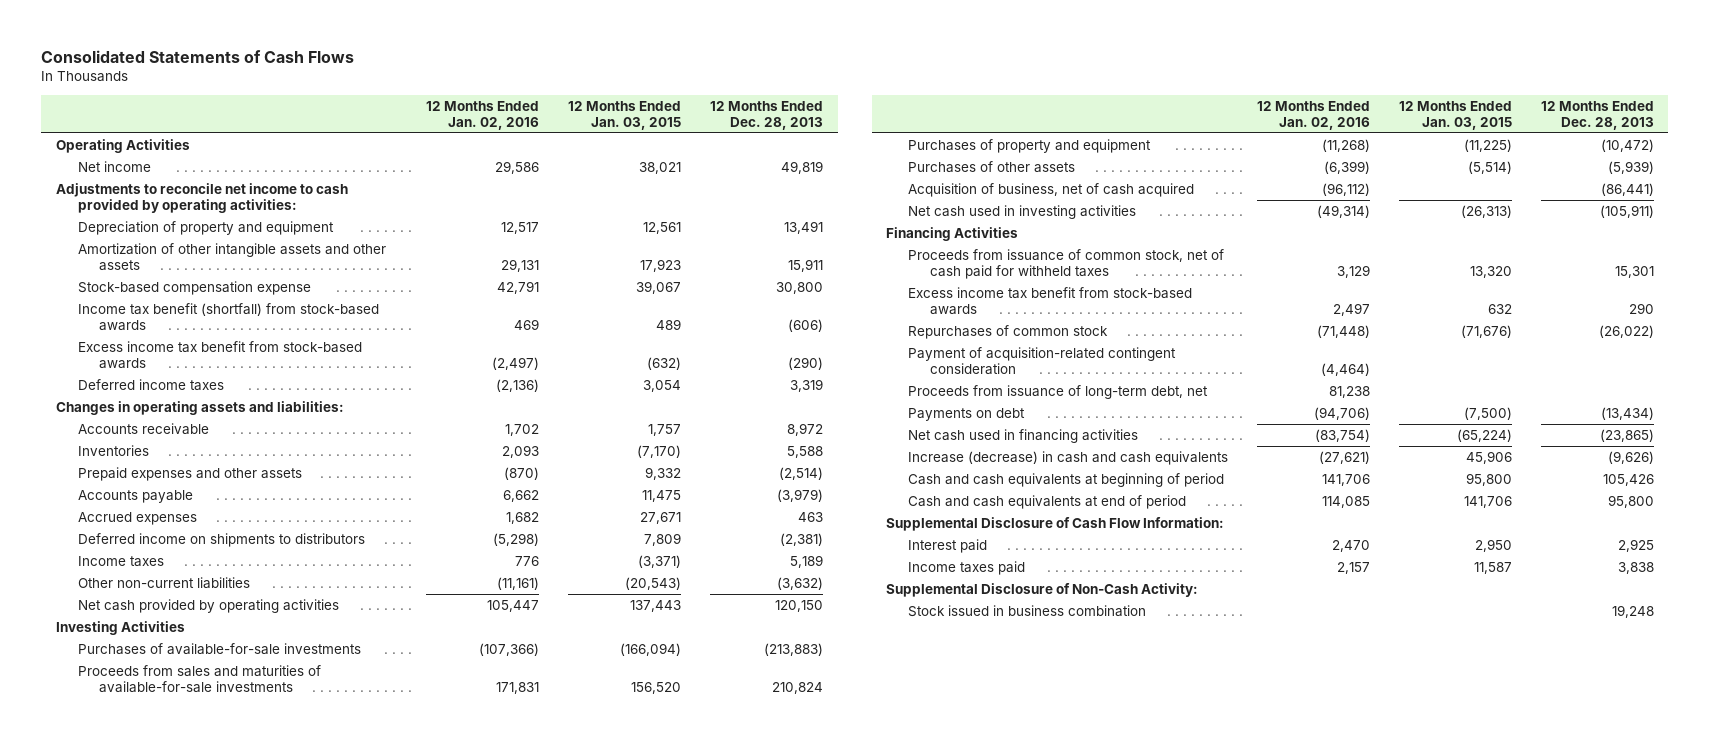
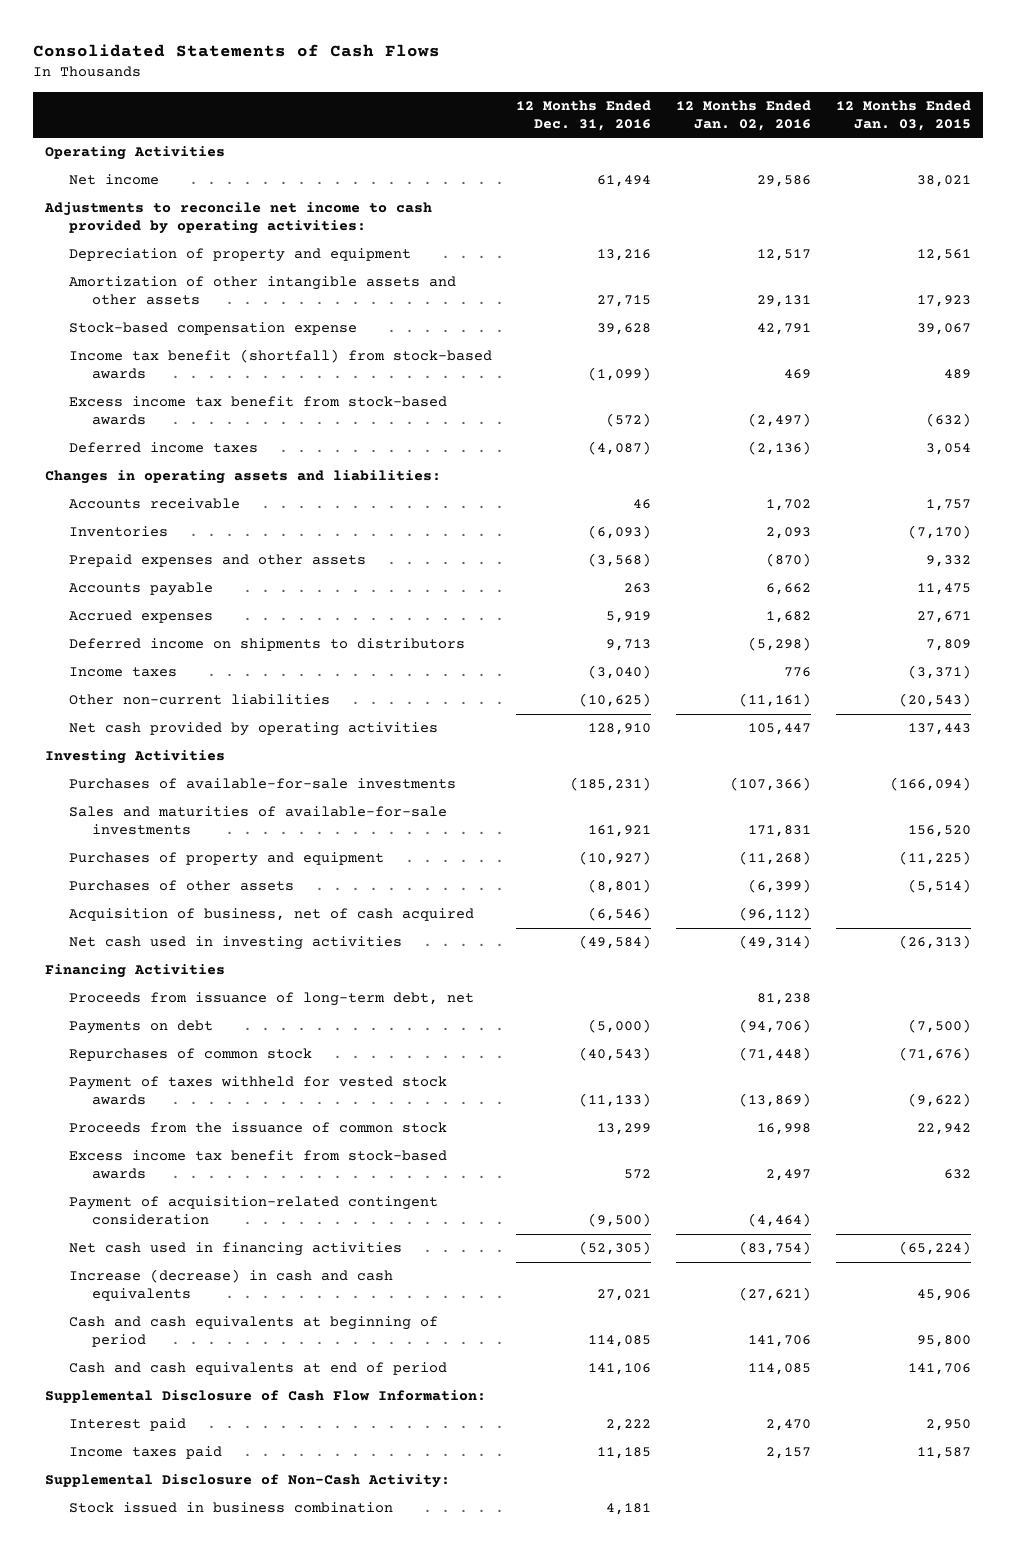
- | 12 Months Ended Jan. 02, 2016 | 12 Months Ended Jan. 03, 2015 | 12 Months Ended Dec. 28, 2013
+ | 12 Months Ended Dec. 31, 2016 | 12 Months Ended Jan. 02, 2016 | 12 Months Ended Jan. 03, 2015
- Proceeds from sales and maturities of available-for-sale investments | 171,831 | 156,520 | 210,824
+ Sales and maturities of available-for-sale investments | 161,921 | 171,831 | 156,520
- Proceeds from issuance of common stock, net of cash paid for withheld taxes | 3,129 | 13,320 | 15,301
moved down: Repurchases of common stock | (40,543) | (71,448) | (71,676)
+ Payment of taxes withheld for vested stock awards | (11,133) | (13,869) | (9,622)
+ Proceeds from the issuance of common stock | 13,299 | 16,998 | 22,942
moved down: Excess income tax benefit from stock-based awards | 572 | 2,497 | 632
moved down: Payment of acquisition-related contingent consideration | (9,500) | (4,464) |

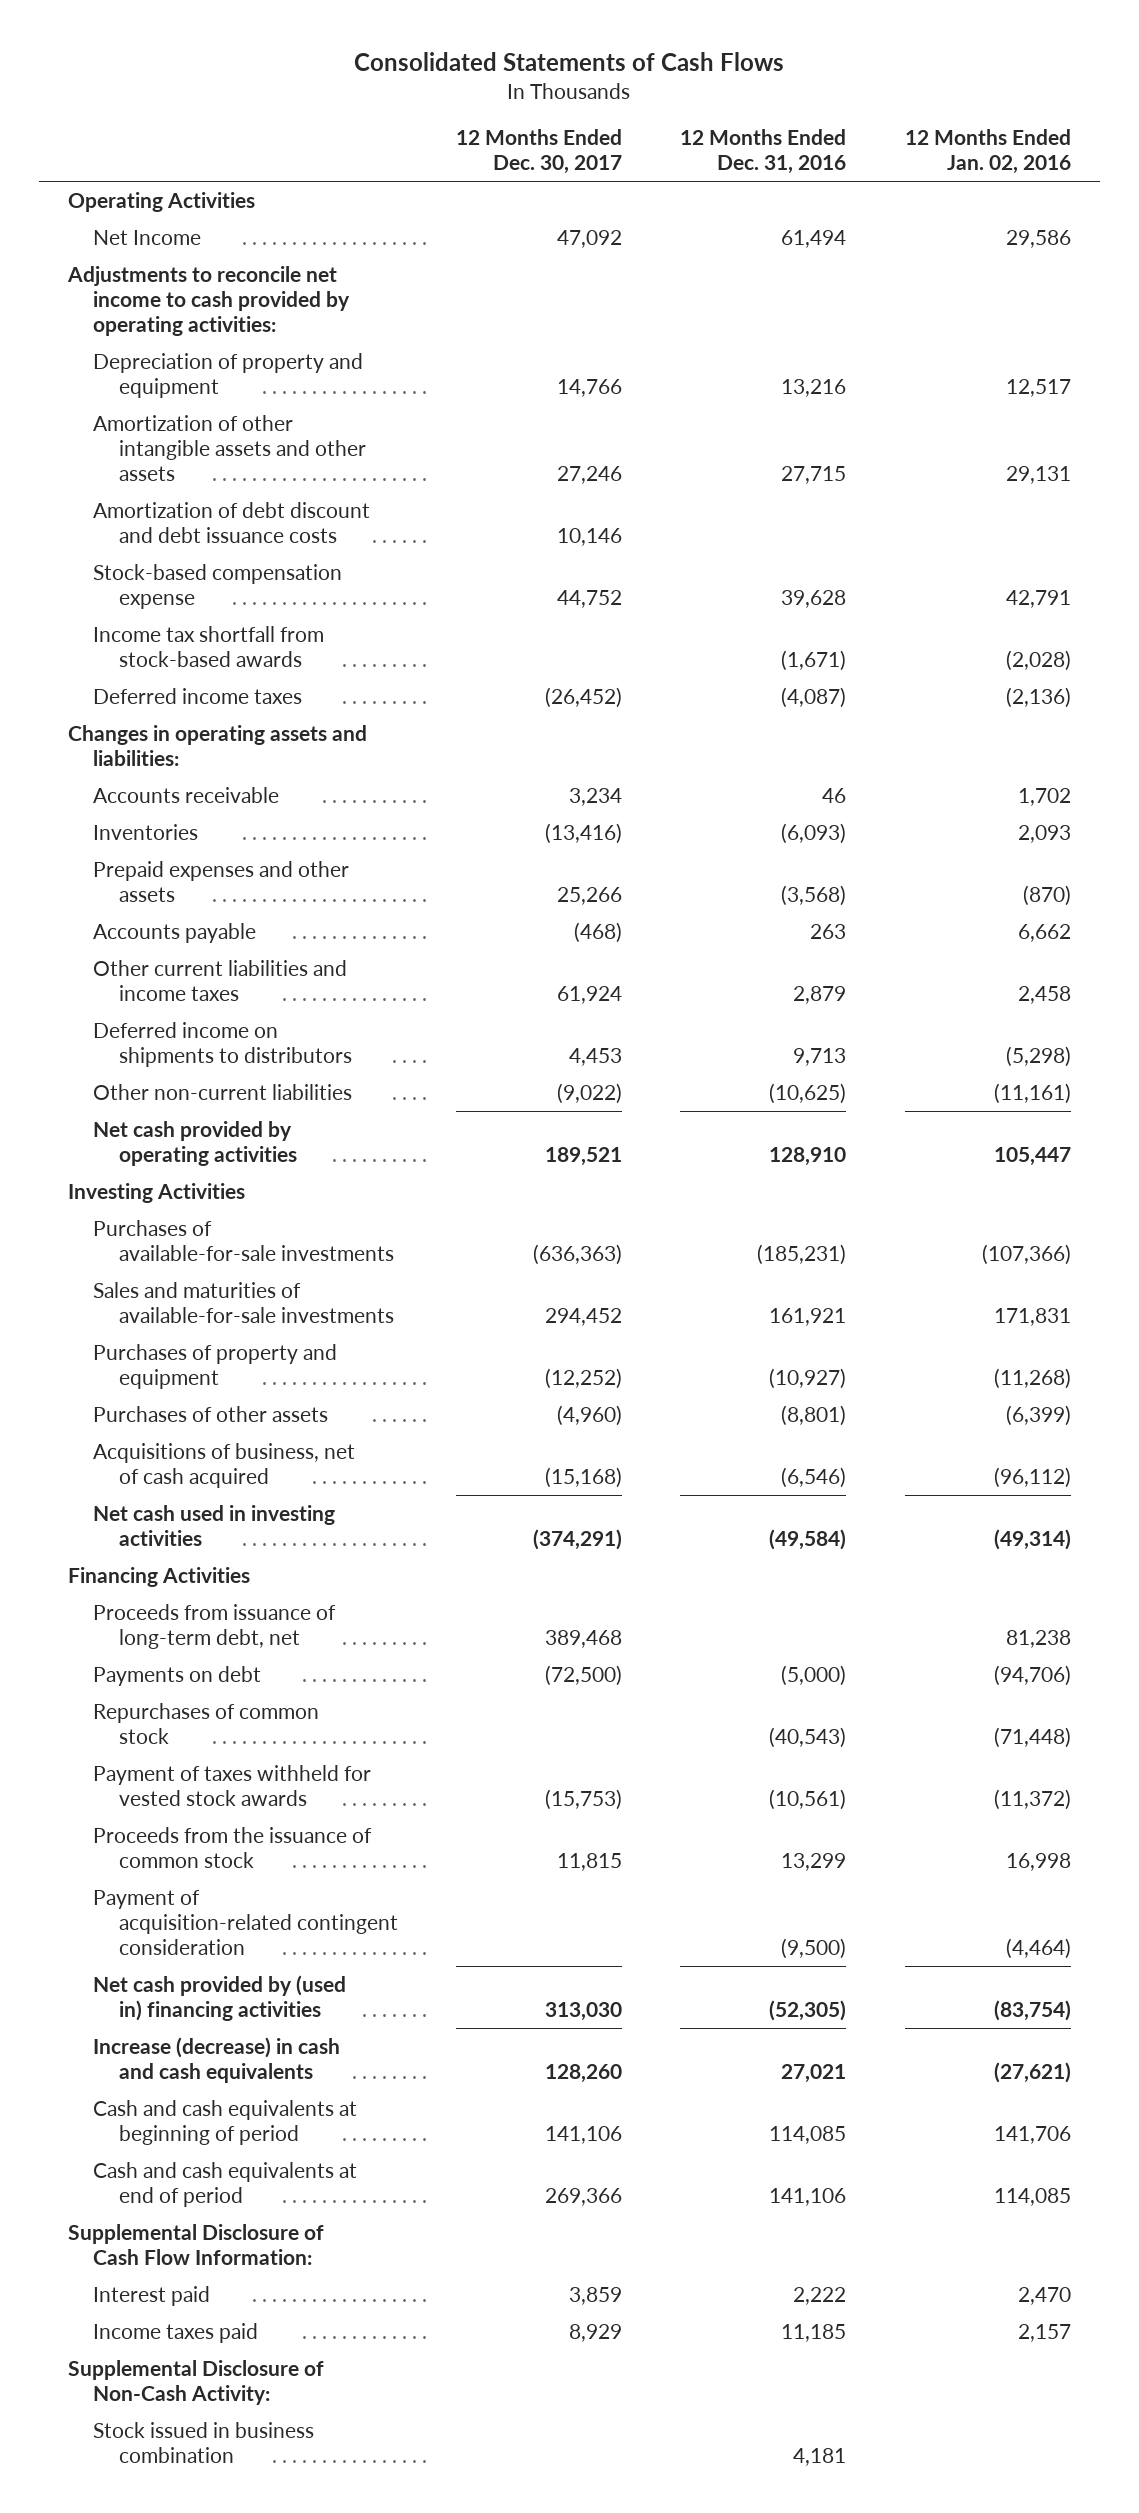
- | 12 Months Ended Dec. 31, 2016 | 12 Months Ended Jan. 02, 2016 | 12 Months Ended Jan. 03, 2015
+ | 12 Months Ended Dec. 30, 2017 | 12 Months Ended Dec. 31, 2016 | 12 Months Ended Jan. 02, 2016
- Net income | 61,494 | 29,586 | 38,021
+ Net Income | 47,092 | 61,494 | 29,586
+ Amortization of debt discount and debt issuance costs | 10,146 | |
- Income tax benefit (shortfall) from stock-based awards | (1,099) | 469 | 489
- Excess income tax benefit from stock-based awards | (572) | (2,497) | (632)
+ Income tax shortfall from stock-based awards | | (1,671) | (2,028)
- Accrued expenses | 5,919 | 1,682 | 27,671
+ Other current liabilities and income taxes | 61,924 | 2,879 | 2,458
- Income taxes | (3,040) | 776 | (3,371)
- Acquisition of business, net of cash acquired | (6,546) | (96,112) |
+ Acquisitions of business, net of cash acquired | (15,168) | (6,546) | (96,112)
- Payment of taxes withheld for vested stock awards | (11,133) | (13,869) | (9,622)
+ Payment of taxes withheld for vested stock awards | (15,753) | (10,561) | (11,372)
- Excess income tax benefit from stock-based awards | 572 | 2,497 | 632
- Net cash used in financing activities | (52,305) | (83,754) | (65,224)
+ Net cash provided by (used in) financing activities | 313,030 | (52,305) | (83,754)

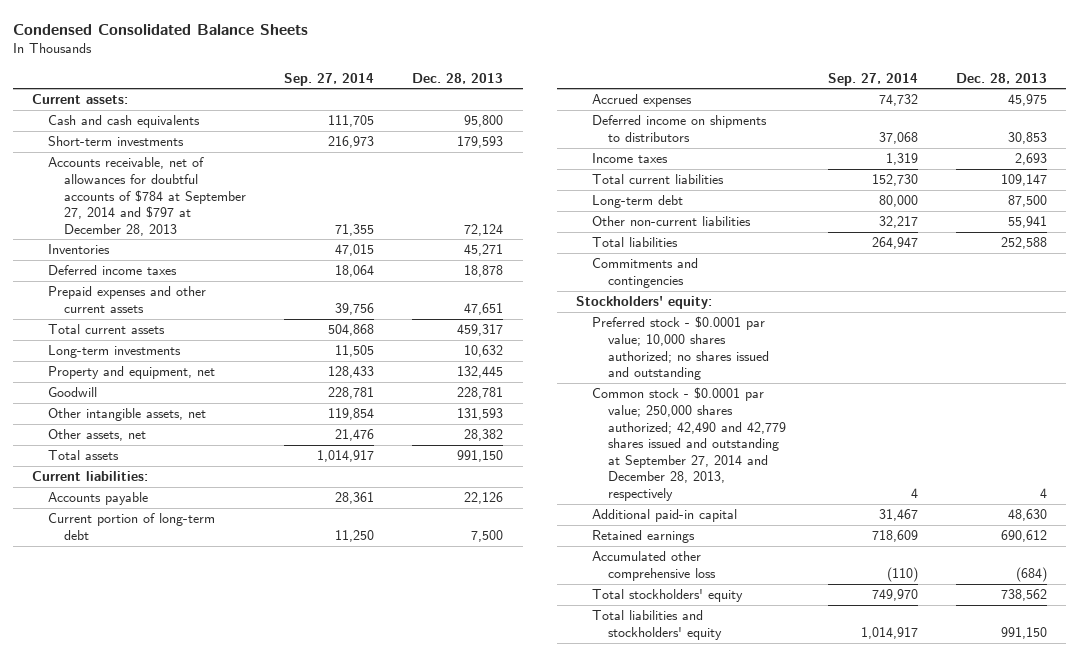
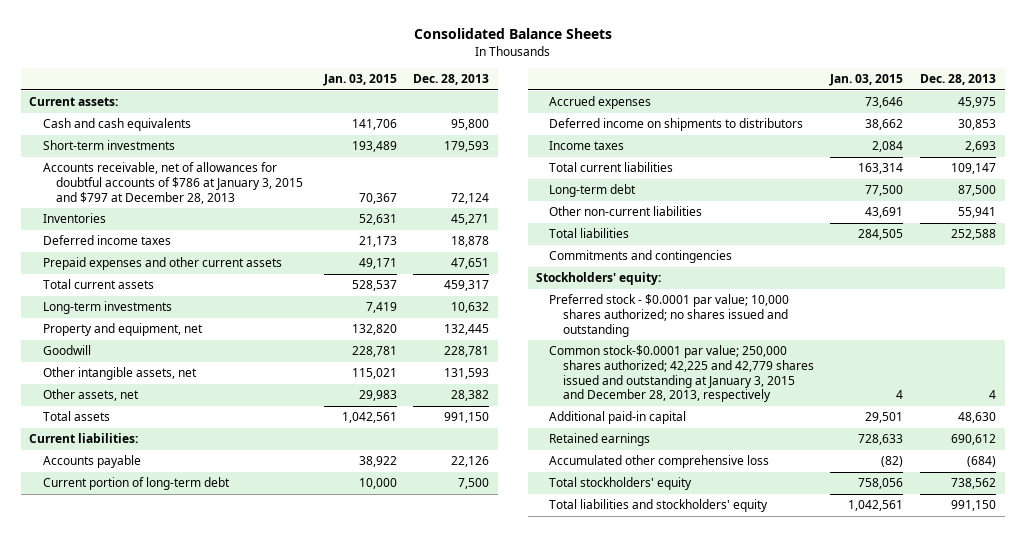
- Condensed Consolidated Balance Sheets
+ Consolidated Balance Sheets
- | Sep. 27, 2014 | Dec. 28, 2013
+ | Jan. 03, 2015 | Dec. 28, 2013
- Accounts receivable, net of allowances for doubtful accounts of $784 at September 27, 2014 and $797 at December 28, 2013 | 71,355 | 72,124
+ Accounts receivable, net of allowances for doubtful accounts of $786 at January 3, 2015 and $797 at December 28, 2013 | 70,367 | 72,124
- Common stock - $0.0001 par value; 250,000 shares authorized; 42,490 and 42,779 shares issued and outstanding at September 27, 2014 and December 28, 2013, respectively | 4 | 4
+ Common stock-$0.0001 par value; 250,000 shares authorized; 42,225 and 42,779 shares issued and outstanding at January 3, 2015 and December 28, 2013, respectively | 4 | 4

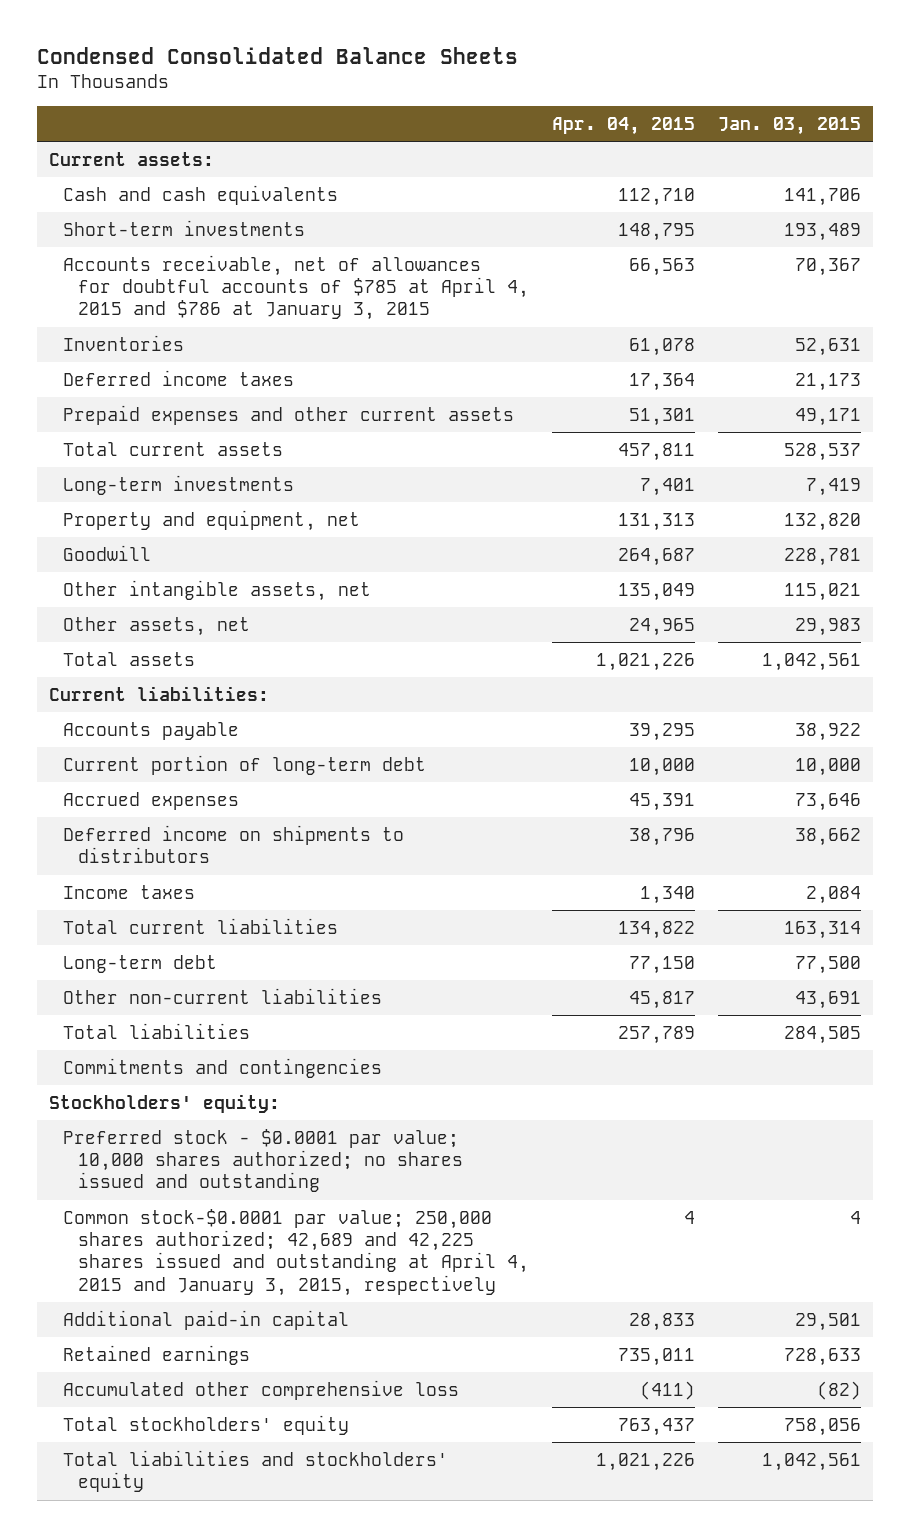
- Consolidated Balance Sheets
+ Condensed Consolidated Balance Sheets
- | Jan. 03, 2015 | Dec. 28, 2013
+ | Apr. 04, 2015 | Jan. 03, 2015
- Accounts receivable, net of allowances for doubtful accounts of $786 at January 3, 2015 and $797 at December 28, 2013 | 70,367 | 72,124
+ Accounts receivable, net of allowances for doubtful accounts of $785 at April 4, 2015 and $786 at January 3, 2015 | 66,563 | 70,367
- Common stock-$0.0001 par value; 250,000 shares authorized; 42,225 and 42,779 shares issued and outstanding at January 3, 2015 and December 28, 2013, respectively | 4 | 4
+ Common stock-$0.0001 par value; 250,000 shares authorized; 42,689 and 42,225 shares issued and outstanding at April 4, 2015 and January 3, 2015, respectively | 4 | 4

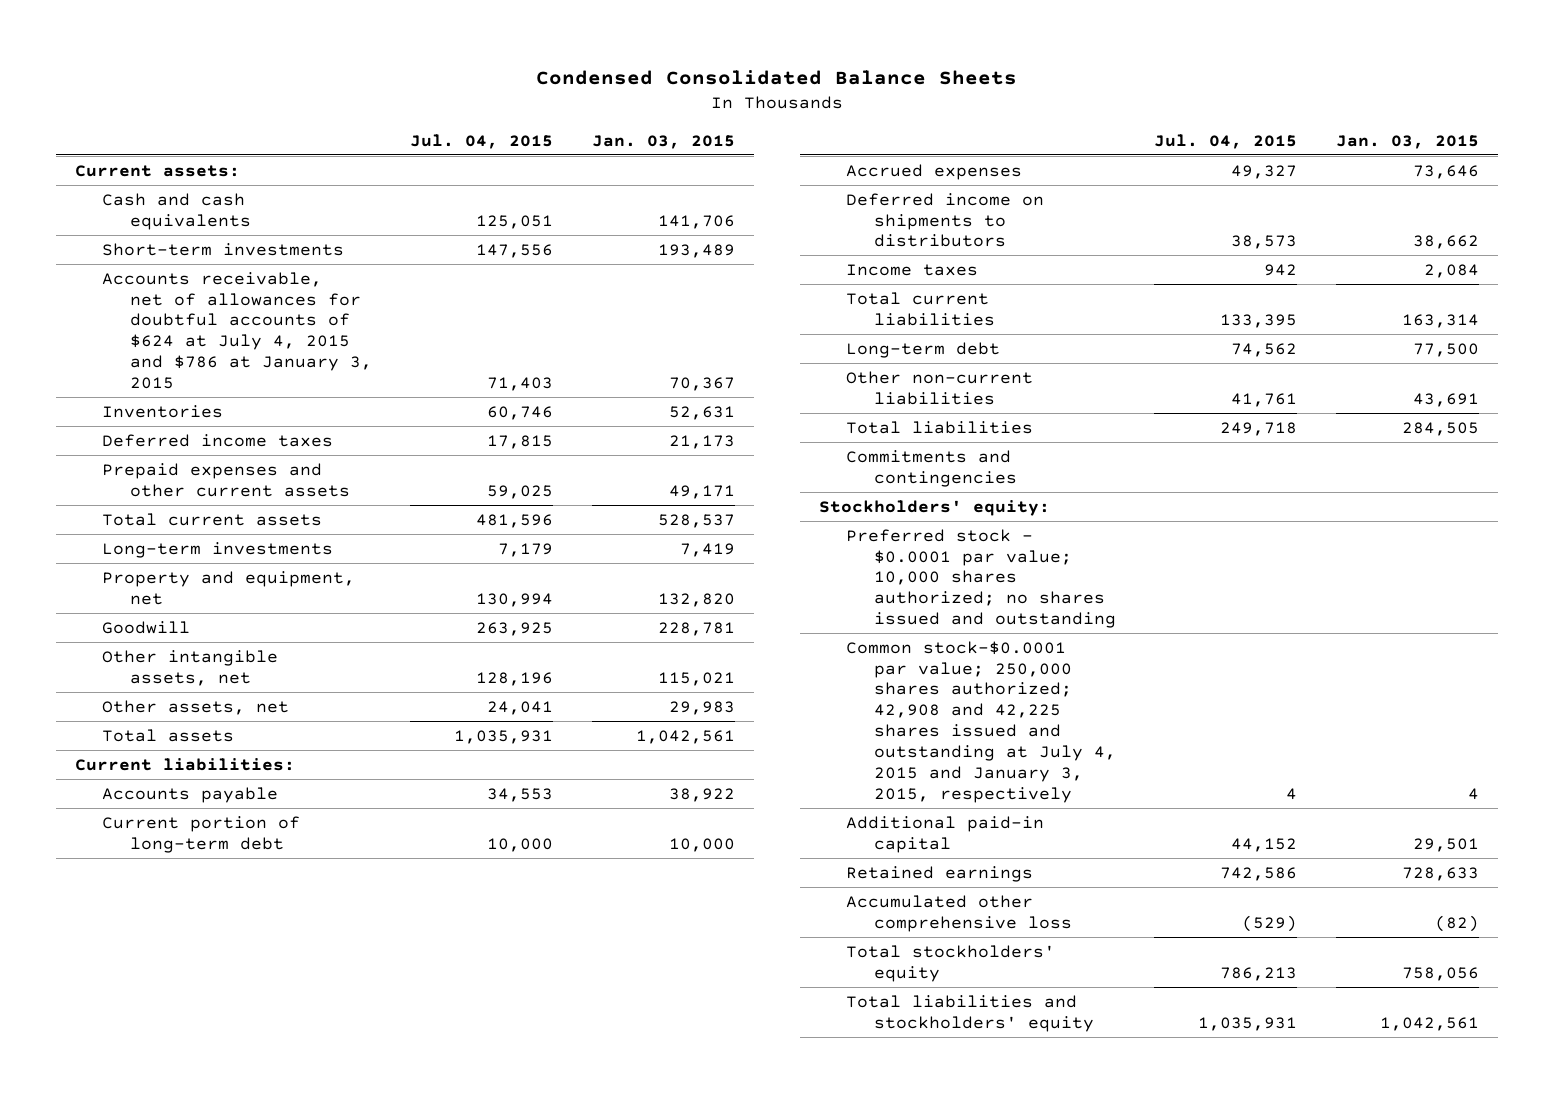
- | Apr. 04, 2015 | Jan. 03, 2015
+ | Jul. 04, 2015 | Jan. 03, 2015
- Accounts receivable, net of allowances for doubtful accounts of $785 at April 4, 2015 and $786 at January 3, 2015 | 66,563 | 70,367
+ Accounts receivable, net of allowances for doubtful accounts of $624 at July 4, 2015 and $786 at January 3, 2015 | 71,403 | 70,367
- Common stock-$0.0001 par value; 250,000 shares authorized; 42,689 and 42,225 shares issued and outstanding at April 4, 2015 and January 3, 2015, respectively | 4 | 4
+ Common stock-$0.0001 par value; 250,000 shares authorized; 42,908 and 42,225 shares issued and outstanding at July 4, 2015 and January 3, 2015, respectively | 4 | 4

